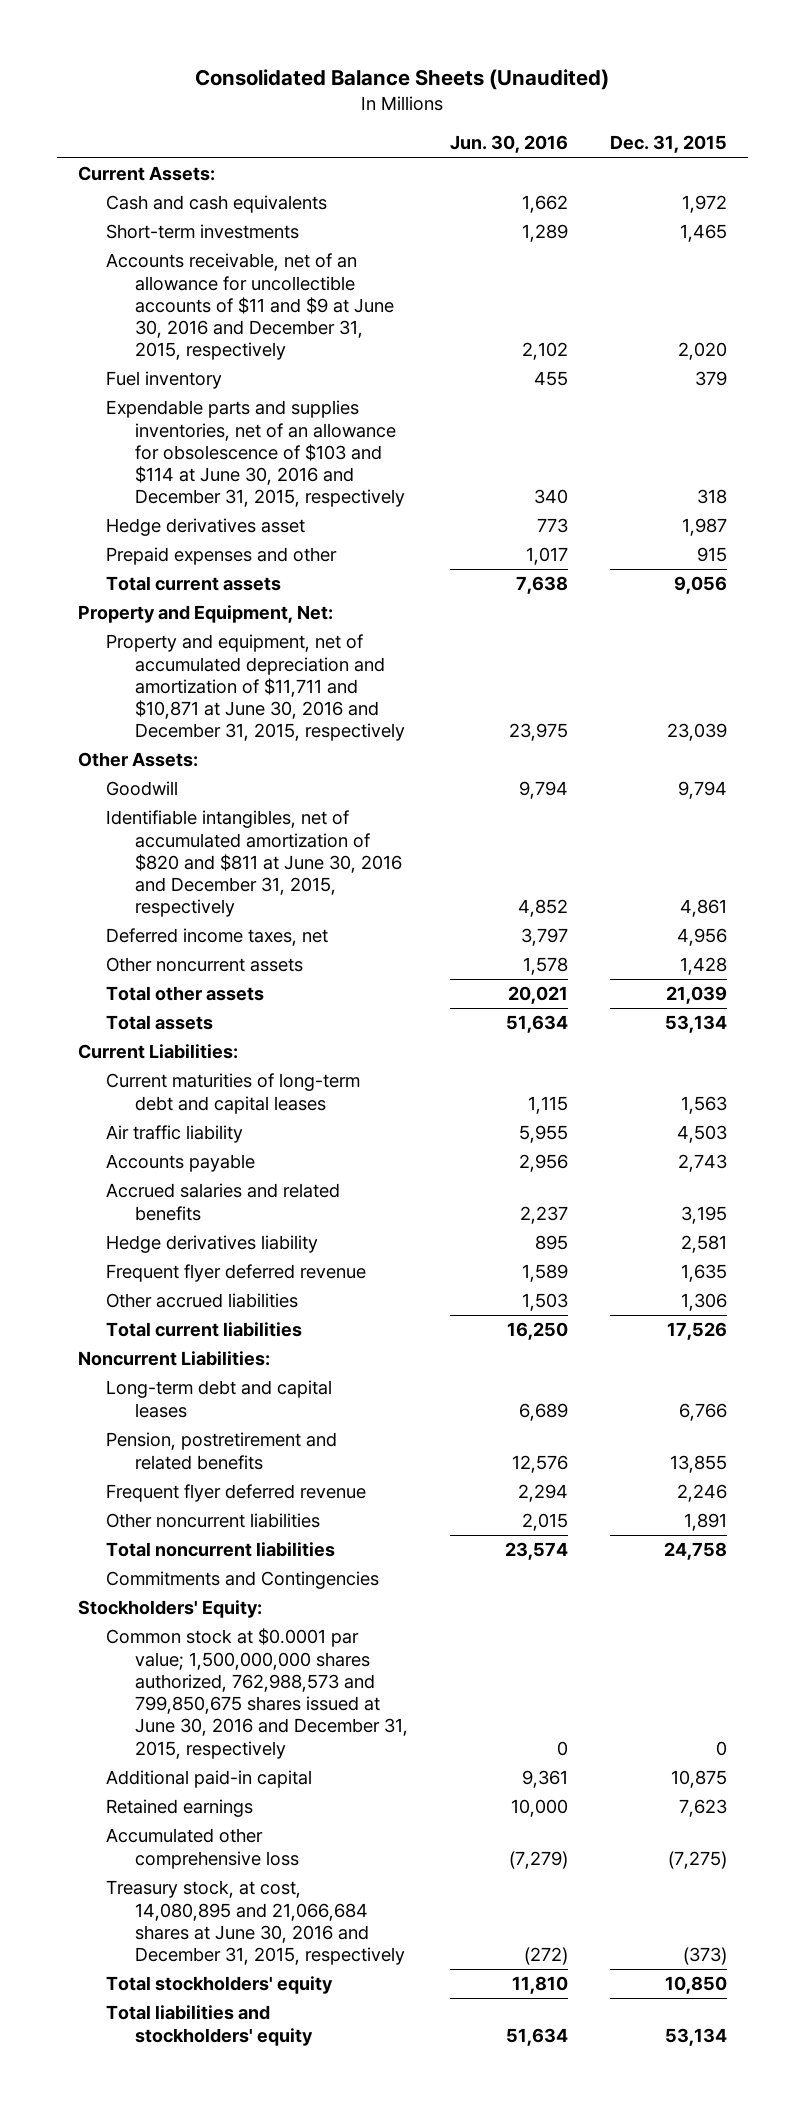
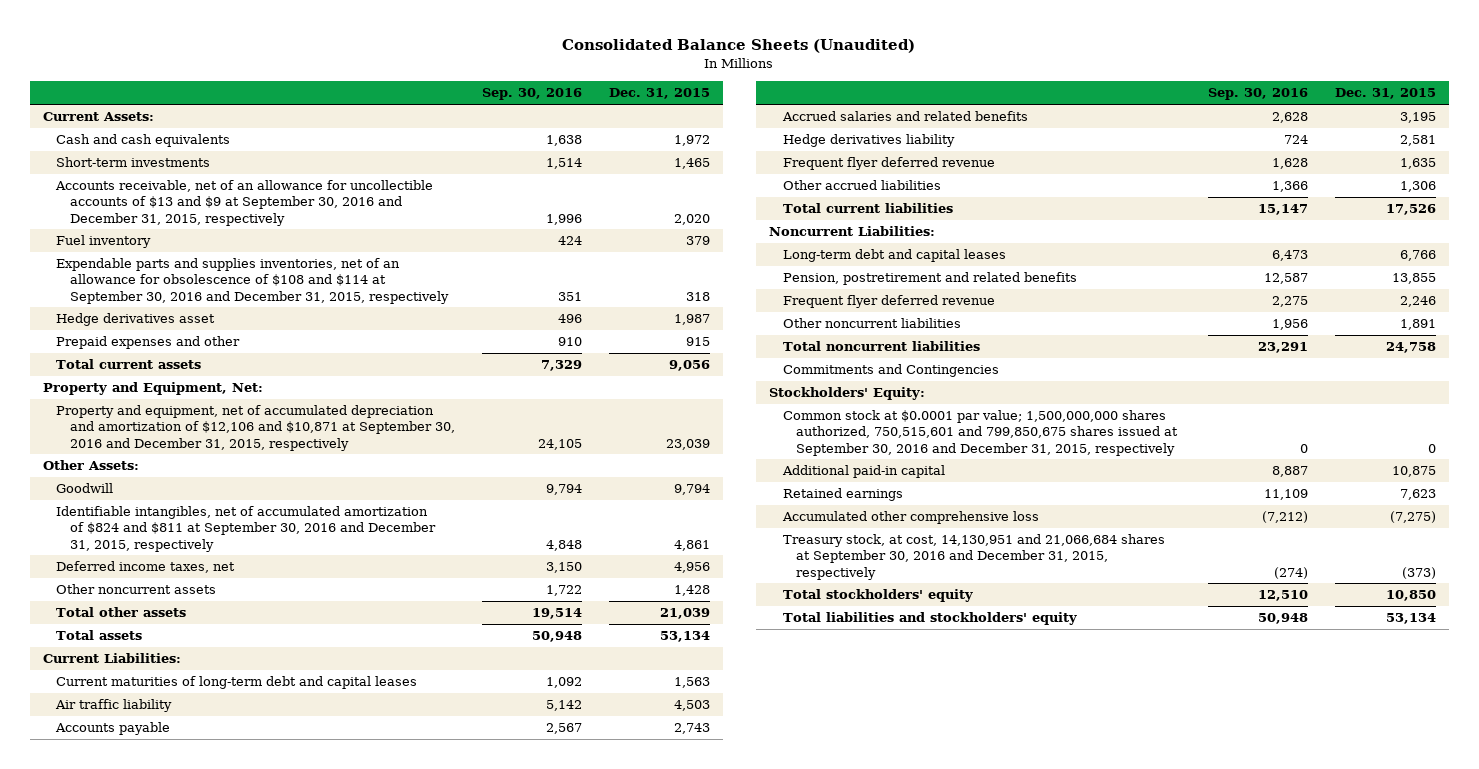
- | Jun. 30, 2016 | Dec. 31, 2015
+ | Sep. 30, 2016 | Dec. 31, 2015
- Accounts receivable, net of an allowance for uncollectible accounts of $11 and $9 at June 30, 2016 and December 31, 2015, respectively | 2,102 | 2,020
+ Accounts receivable, net of an allowance for uncollectible accounts of $13 and $9 at September 30, 2016 and December 31, 2015, respectively | 1,996 | 2,020
- Expendable parts and supplies inventories, net of an allowance for obsolescence of $103 and $114 at June 30, 2016 and December 31, 2015, respectively | 340 | 318
+ Expendable parts and supplies inventories, net of an allowance for obsolescence of $108 and $114 at September 30, 2016 and December 31, 2015, respectively | 351 | 318
- Property and equipment, net of accumulated depreciation and amortization of $11,711 and $10,871 at June 30, 2016 and December 31, 2015, respectively | 23,975 | 23,039
+ Property and equipment, net of accumulated depreciation and amortization of $12,106 and $10,871 at September 30, 2016 and December 31, 2015, respectively | 24,105 | 23,039
- Identifiable intangibles, net of accumulated amortization of $820 and $811 at June 30, 2016 and December 31, 2015, respectively | 4,852 | 4,861
+ Identifiable intangibles, net of accumulated amortization of $824 and $811 at September 30, 2016 and December 31, 2015, respectively | 4,848 | 4,861
- Common stock at $0.0001 par value; 1,500,000,000 shares authorized, 762,988,573 and 799,850,675 shares issued at June 30, 2016 and December 31, 2015, respectively | 0 | 0
+ Common stock at $0.0001 par value; 1,500,000,000 shares authorized, 750,515,601 and 799,850,675 shares issued at September 30, 2016 and December 31, 2015, respectively | 0 | 0
- Treasury stock, at cost, 14,080,895 and 21,066,684 shares at June 30, 2016 and December 31, 2015, respectively | (272) | (373)
+ Treasury stock, at cost, 14,130,951 and 21,066,684 shares at September 30, 2016 and December 31, 2015, respectively | (274) | (373)

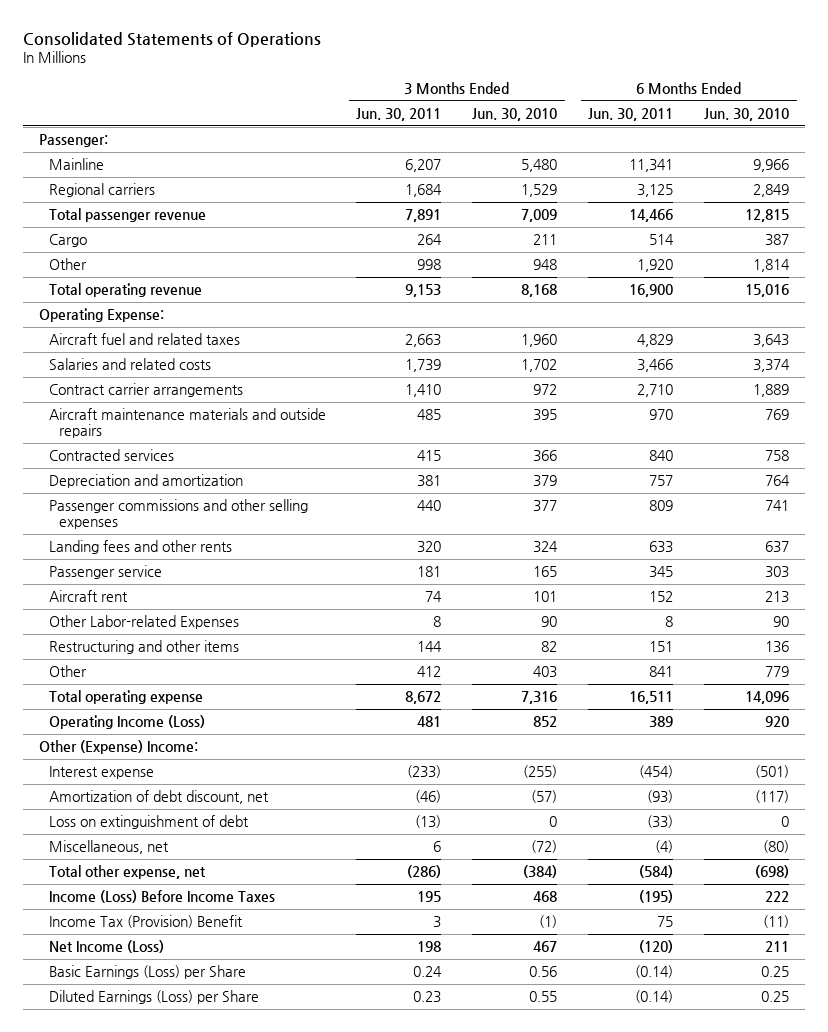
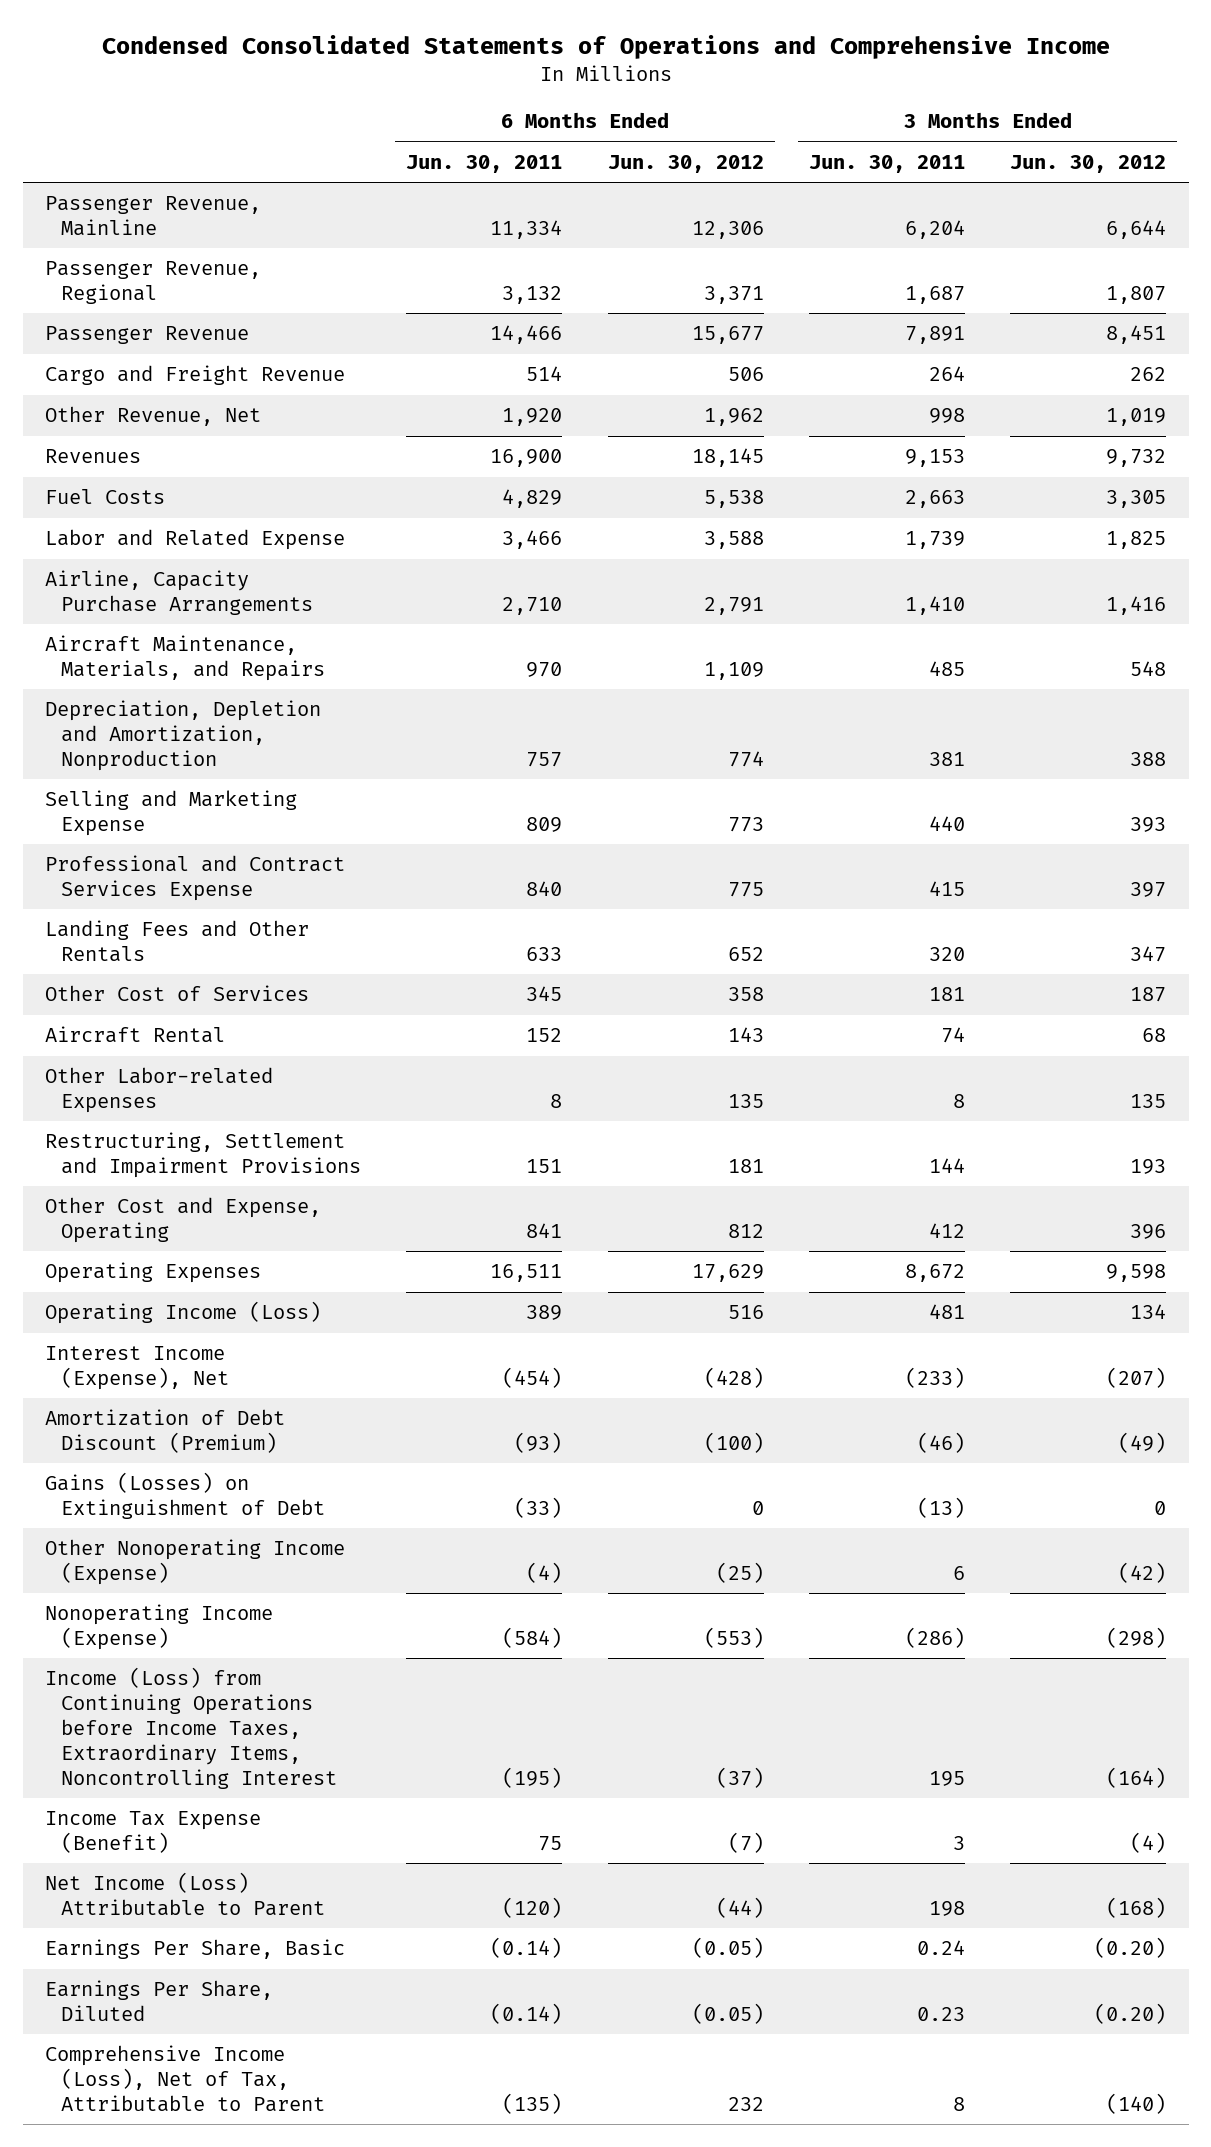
- Consolidated Statements of Operations
+ Condensed Consolidated Statements of Operations and Comprehensive Income
- | 3 Months Ended Jun. 30, 2011 | 3 Months Ended Jun. 30, 2010 | 6 Months Ended Jun. 30, 2011 | 6 Months Ended Jun. 30, 2010
+ | 6 Months Ended Jun. 30, 2011 | 6 Months Ended Jun. 30, 2012 | 3 Months Ended Jun. 30, 2011 | 3 Months Ended Jun. 30, 2012
- Passenger:
- Mainline | 6,207 | 5,480 | 11,341 | 9,966
- Regional carriers | 1,684 | 1,529 | 3,125 | 2,849
- Total passenger revenue | 7,891 | 7,009 | 14,466 | 12,815
- Cargo | 264 | 211 | 514 | 387
- Other | 998 | 948 | 1,920 | 1,814
- Total operating revenue | 9,153 | 8,168 | 16,900 | 15,016
- Operating Expense:
- Aircraft fuel and related taxes | 2,663 | 1,960 | 4,829 | 3,643
- Salaries and related costs | 1,739 | 1,702 | 3,466 | 3,374
- Contract carrier arrangements | 1,410 | 972 | 2,710 | 1,889
- Aircraft maintenance materials and outside repairs | 485 | 395 | 970 | 769
- Contracted services | 415 | 366 | 840 | 758
- Depreciation and amortization | 381 | 379 | 757 | 764
- Passenger commissions and other selling expenses | 440 | 377 | 809 | 741
- Landing fees and other rents | 320 | 324 | 633 | 637
- Passenger service | 181 | 165 | 345 | 303
- Aircraft rent | 74 | 101 | 152 | 213
+ Passenger Revenue, Mainline | 11,334 | 12,306 | 6,204 | 6,644
+ Passenger Revenue, Regional | 3,132 | 3,371 | 1,687 | 1,807
+ Passenger Revenue | 14,466 | 15,677 | 7,891 | 8,451
+ Cargo and Freight Revenue | 514 | 506 | 264 | 262
+ Other Revenue, Net | 1,920 | 1,962 | 998 | 1,019
+ Revenues | 16,900 | 18,145 | 9,153 | 9,732
+ Fuel Costs | 4,829 | 5,538 | 2,663 | 3,305
+ Labor and Related Expense | 3,466 | 3,588 | 1,739 | 1,825
+ Airline, Capacity Purchase Arrangements | 2,710 | 2,791 | 1,410 | 1,416
+ Aircraft Maintenance, Materials, and Repairs | 970 | 1,109 | 485 | 548
+ Depreciation, Depletion and Amortization, Nonproduction | 757 | 774 | 381 | 388
+ Selling and Marketing Expense | 809 | 773 | 440 | 393
+ Professional and Contract Services Expense | 840 | 775 | 415 | 397
+ Landing Fees and Other Rentals | 633 | 652 | 320 | 347
+ Other Cost of Services | 345 | 358 | 181 | 187
+ Aircraft Rental | 152 | 143 | 74 | 68
- Restructuring and other items | 144 | 82 | 151 | 136
- Other | 412 | 403 | 841 | 779
- Total operating expense | 8,672 | 7,316 | 16,511 | 14,096
+ Restructuring, Settlement and Impairment Provisions | 151 | 181 | 144 | 193
+ Other Cost and Expense, Operating | 841 | 812 | 412 | 396
+ Operating Expenses | 16,511 | 17,629 | 8,672 | 9,598
- Other (Expense) Income:
- Interest expense | (233) | (255) | (454) | (501)
- Amortization of debt discount, net | (46) | (57) | (93) | (117)
- Loss on extinguishment of debt | (13) | 0 | (33) | 0
- Miscellaneous, net | 6 | (72) | (4) | (80)
- Total other expense, net | (286) | (384) | (584) | (698)
- Income (Loss) Before Income Taxes | 195 | 468 | (195) | 222
- Income Tax (Provision) Benefit | 3 | (1) | 75 | (11)
- Net Income (Loss) | 198 | 467 | (120) | 211
- Basic Earnings (Loss) per Share | 0.24 | 0.56 | (0.14) | 0.25
- Diluted Earnings (Loss) per Share | 0.23 | 0.55 | (0.14) | 0.25
+ Interest Income (Expense), Net | (454) | (428) | (233) | (207)
+ Amortization of Debt Discount (Premium) | (93) | (100) | (46) | (49)
+ Gains (Losses) on Extinguishment of Debt | (33) | 0 | (13) | 0
+ Other Nonoperating Income (Expense) | (4) | (25) | 6 | (42)
+ Nonoperating Income (Expense) | (584) | (553) | (286) | (298)
+ Income (Loss) from Continuing Operations before Income Taxes, Extraordinary Items, Noncontrolling Interest | (195) | (37) | 195 | (164)
+ Income Tax Expense (Benefit) | 75 | (7) | 3 | (4)
+ Net Income (Loss) Attributable to Parent | (120) | (44) | 198 | (168)
+ Earnings Per Share, Basic | (0.14) | (0.05) | 0.24 | (0.20)
+ Earnings Per Share, Diluted | (0.14) | (0.05) | 0.23 | (0.20)
+ Comprehensive Income (Loss), Net of Tax, Attributable to Parent | (135) | 232 | 8 | (140)

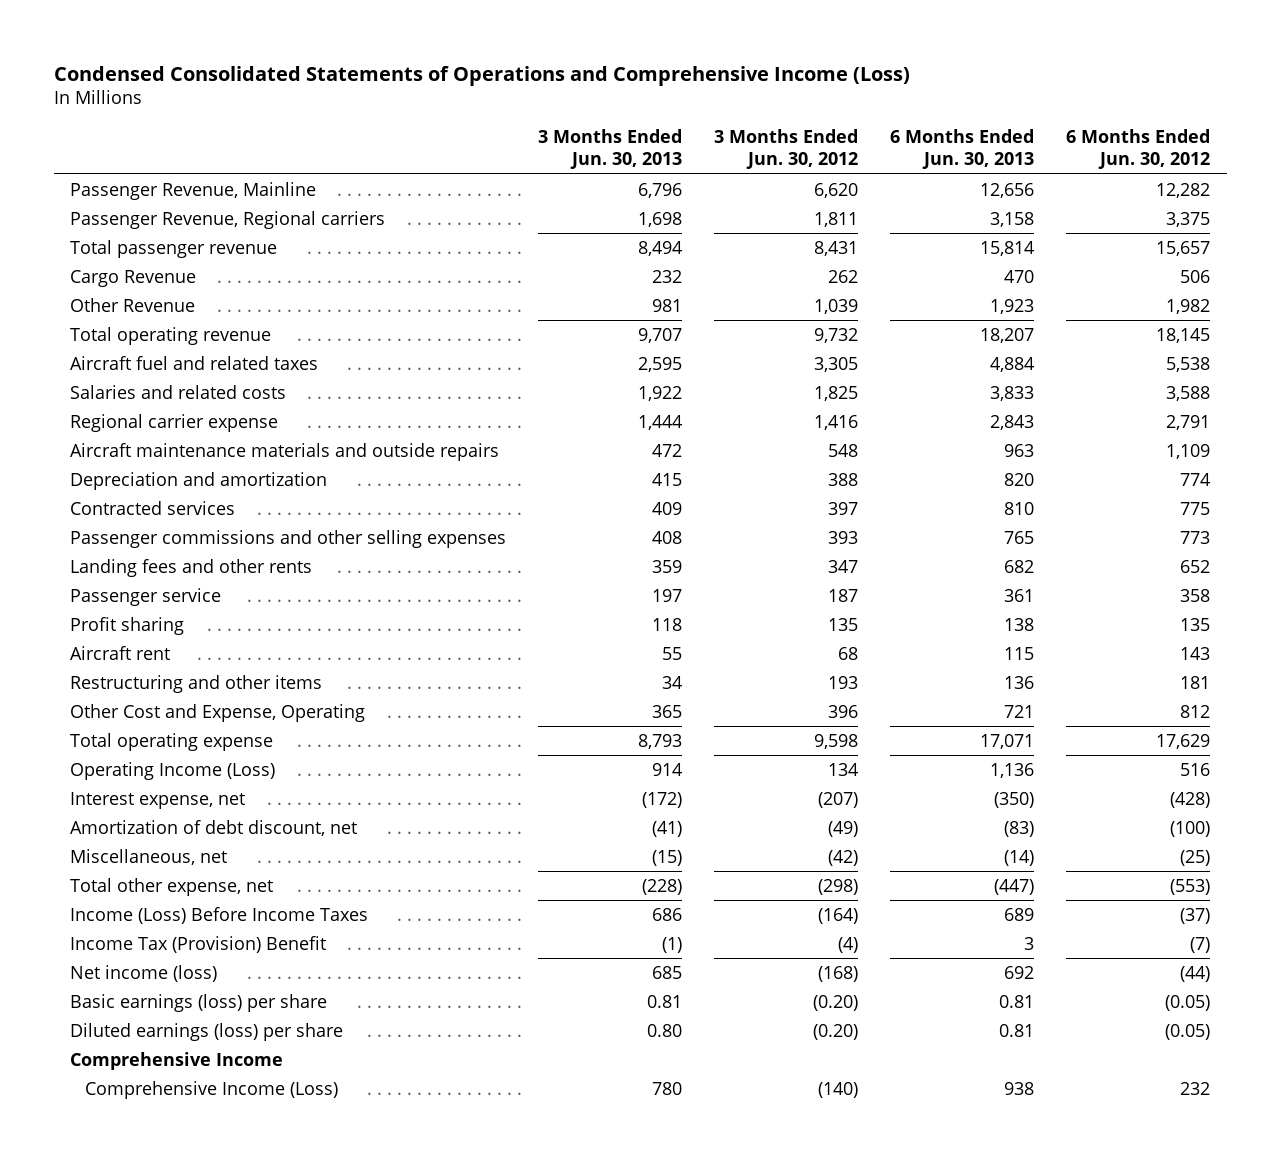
- Condensed Consolidated Statements of Operations and Comprehensive Income
+ Condensed Consolidated Statements of Operations and Comprehensive Income (Loss)
- | 6 Months Ended Jun. 30, 2011 | 6 Months Ended Jun. 30, 2012 | 3 Months Ended Jun. 30, 2011 | 3 Months Ended Jun. 30, 2012
+ | 3 Months Ended Jun. 30, 2013 | 3 Months Ended Jun. 30, 2012 | 6 Months Ended Jun. 30, 2013 | 6 Months Ended Jun. 30, 2012
- Passenger Revenue, Mainline | 11,334 | 12,306 | 6,204 | 6,644
- Passenger Revenue, Regional | 3,132 | 3,371 | 1,687 | 1,807
- Passenger Revenue | 14,466 | 15,677 | 7,891 | 8,451
- Cargo and Freight Revenue | 514 | 506 | 264 | 262
- Other Revenue, Net | 1,920 | 1,962 | 998 | 1,019
- Revenues | 16,900 | 18,145 | 9,153 | 9,732
- Fuel Costs | 4,829 | 5,538 | 2,663 | 3,305
- Labor and Related Expense | 3,466 | 3,588 | 1,739 | 1,825
- Airline, Capacity Purchase Arrangements | 2,710 | 2,791 | 1,410 | 1,416
- Aircraft Maintenance, Materials, and Repairs | 970 | 1,109 | 485 | 548
- Depreciation, Depletion and Amortization, Nonproduction | 757 | 774 | 381 | 388
- Selling and Marketing Expense | 809 | 773 | 440 | 393
- Professional and Contract Services Expense | 840 | 775 | 415 | 397
- Landing Fees and Other Rentals | 633 | 652 | 320 | 347
- Other Cost of Services | 345 | 358 | 181 | 187
- Aircraft Rental | 152 | 143 | 74 | 68
- Other Labor-related Expenses | 8 | 135 | 8 | 135
- Restructuring, Settlement and Impairment Provisions | 151 | 181 | 144 | 193
+ Passenger Revenue, Mainline | 6,796 | 6,620 | 12,656 | 12,282
+ Passenger Revenue, Regional carriers | 1,698 | 1,811 | 3,158 | 3,375
+ Total passenger revenue | 8,494 | 8,431 | 15,814 | 15,657
+ Cargo Revenue | 232 | 262 | 470 | 506
+ Other Revenue | 981 | 1,039 | 1,923 | 1,982
+ Total operating revenue | 9,707 | 9,732 | 18,207 | 18,145
+ Aircraft fuel and related taxes | 2,595 | 3,305 | 4,884 | 5,538
+ Salaries and related costs | 1,922 | 1,825 | 3,833 | 3,588
+ Regional carrier expense | 1,444 | 1,416 | 2,843 | 2,791
+ Aircraft maintenance materials and outside repairs | 472 | 548 | 963 | 1,109
+ Depreciation and amortization | 415 | 388 | 820 | 774
+ Contracted services | 409 | 397 | 810 | 775
+ Passenger commissions and other selling expenses | 408 | 393 | 765 | 773
+ Landing fees and other rents | 359 | 347 | 682 | 652
+ Passenger service | 197 | 187 | 361 | 358
+ Profit sharing | 118 | 135 | 138 | 135
+ Aircraft rent | 55 | 68 | 115 | 143
+ Restructuring and other items | 34 | 193 | 136 | 181
- Operating Expenses | 16,511 | 17,629 | 8,672 | 9,598
+ Total operating expense | 8,793 | 9,598 | 17,071 | 17,629
- Interest Income (Expense), Net | (454) | (428) | (233) | (207)
- Amortization of Debt Discount (Premium) | (93) | (100) | (46) | (49)
- Gains (Losses) on Extinguishment of Debt | (33) | 0 | (13) | 0
- Other Nonoperating Income (Expense) | (4) | (25) | 6 | (42)
- Nonoperating Income (Expense) | (584) | (553) | (286) | (298)
- Income (Loss) from Continuing Operations before Income Taxes, Extraordinary Items, Noncontrolling Interest | (195) | (37) | 195 | (164)
- Income Tax Expense (Benefit) | 75 | (7) | 3 | (4)
- Net Income (Loss) Attributable to Parent | (120) | (44) | 198 | (168)
- Earnings Per Share, Basic | (0.14) | (0.05) | 0.24 | (0.20)
- Earnings Per Share, Diluted | (0.14) | (0.05) | 0.23 | (0.20)
- Comprehensive Income (Loss), Net of Tax, Attributable to Parent | (135) | 232 | 8 | (140)
+ Interest expense, net | (172) | (207) | (350) | (428)
+ Amortization of debt discount, net | (41) | (49) | (83) | (100)
+ Miscellaneous, net | (15) | (42) | (14) | (25)
+ Total other expense, net | (228) | (298) | (447) | (553)
+ Income (Loss) Before Income Taxes | 686 | (164) | 689 | (37)
+ Income Tax (Provision) Benefit | (1) | (4) | 3 | (7)
+ Net income (loss) | 685 | (168) | 692 | (44)
+ Basic earnings (loss) per share | 0.81 | (0.20) | 0.81 | (0.05)
+ Diluted earnings (loss) per share | 0.80 | (0.20) | 0.81 | (0.05)
+ Comprehensive Income
+ Comprehensive Income (Loss) | 780 | (140) | 938 | 232

